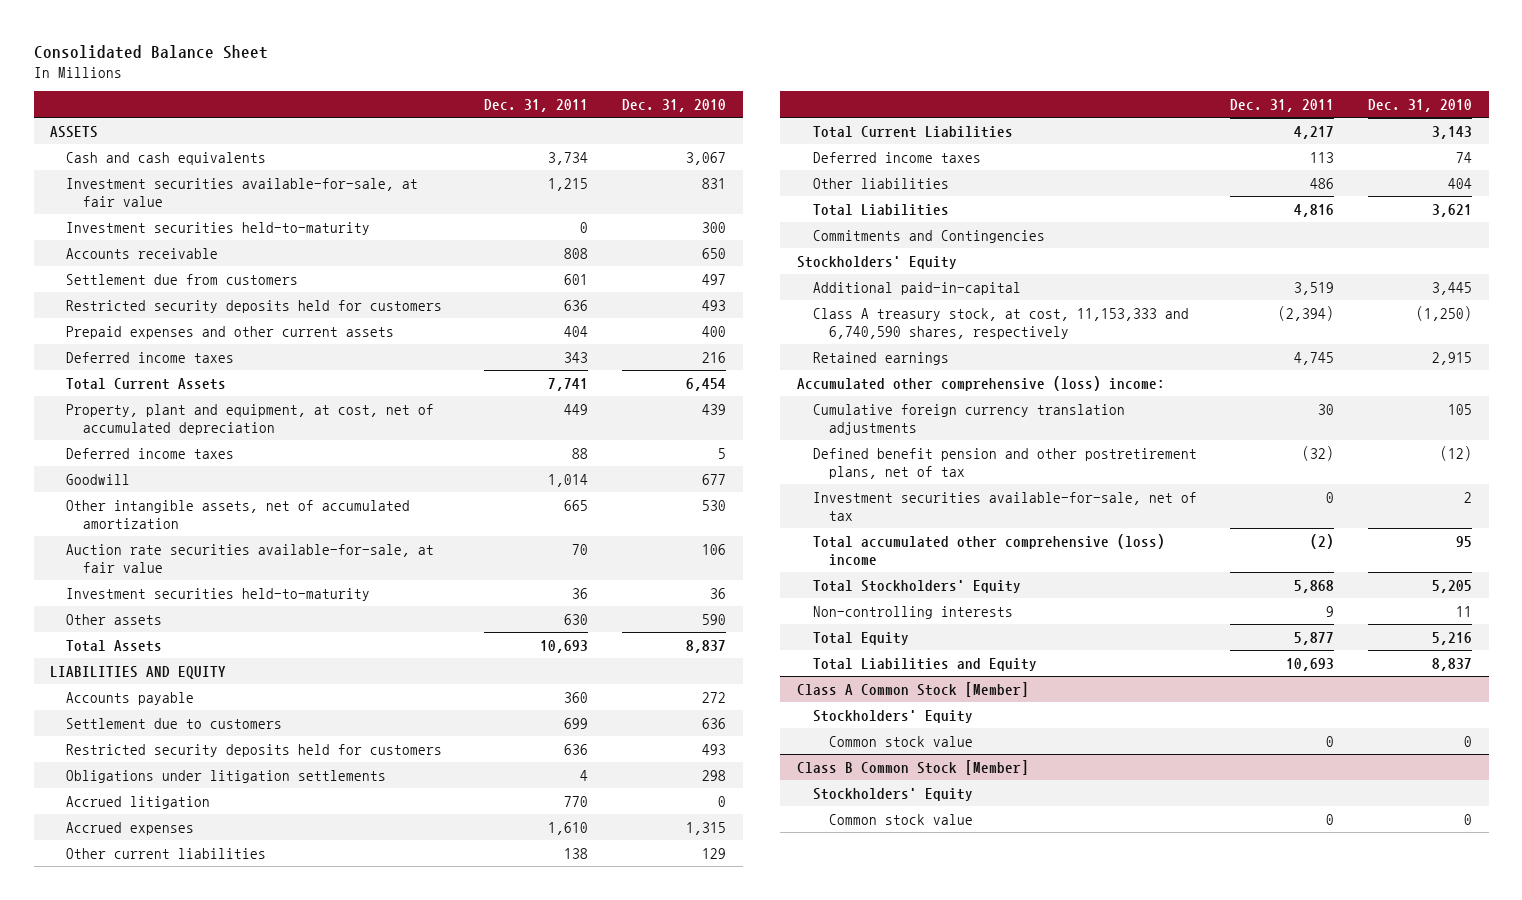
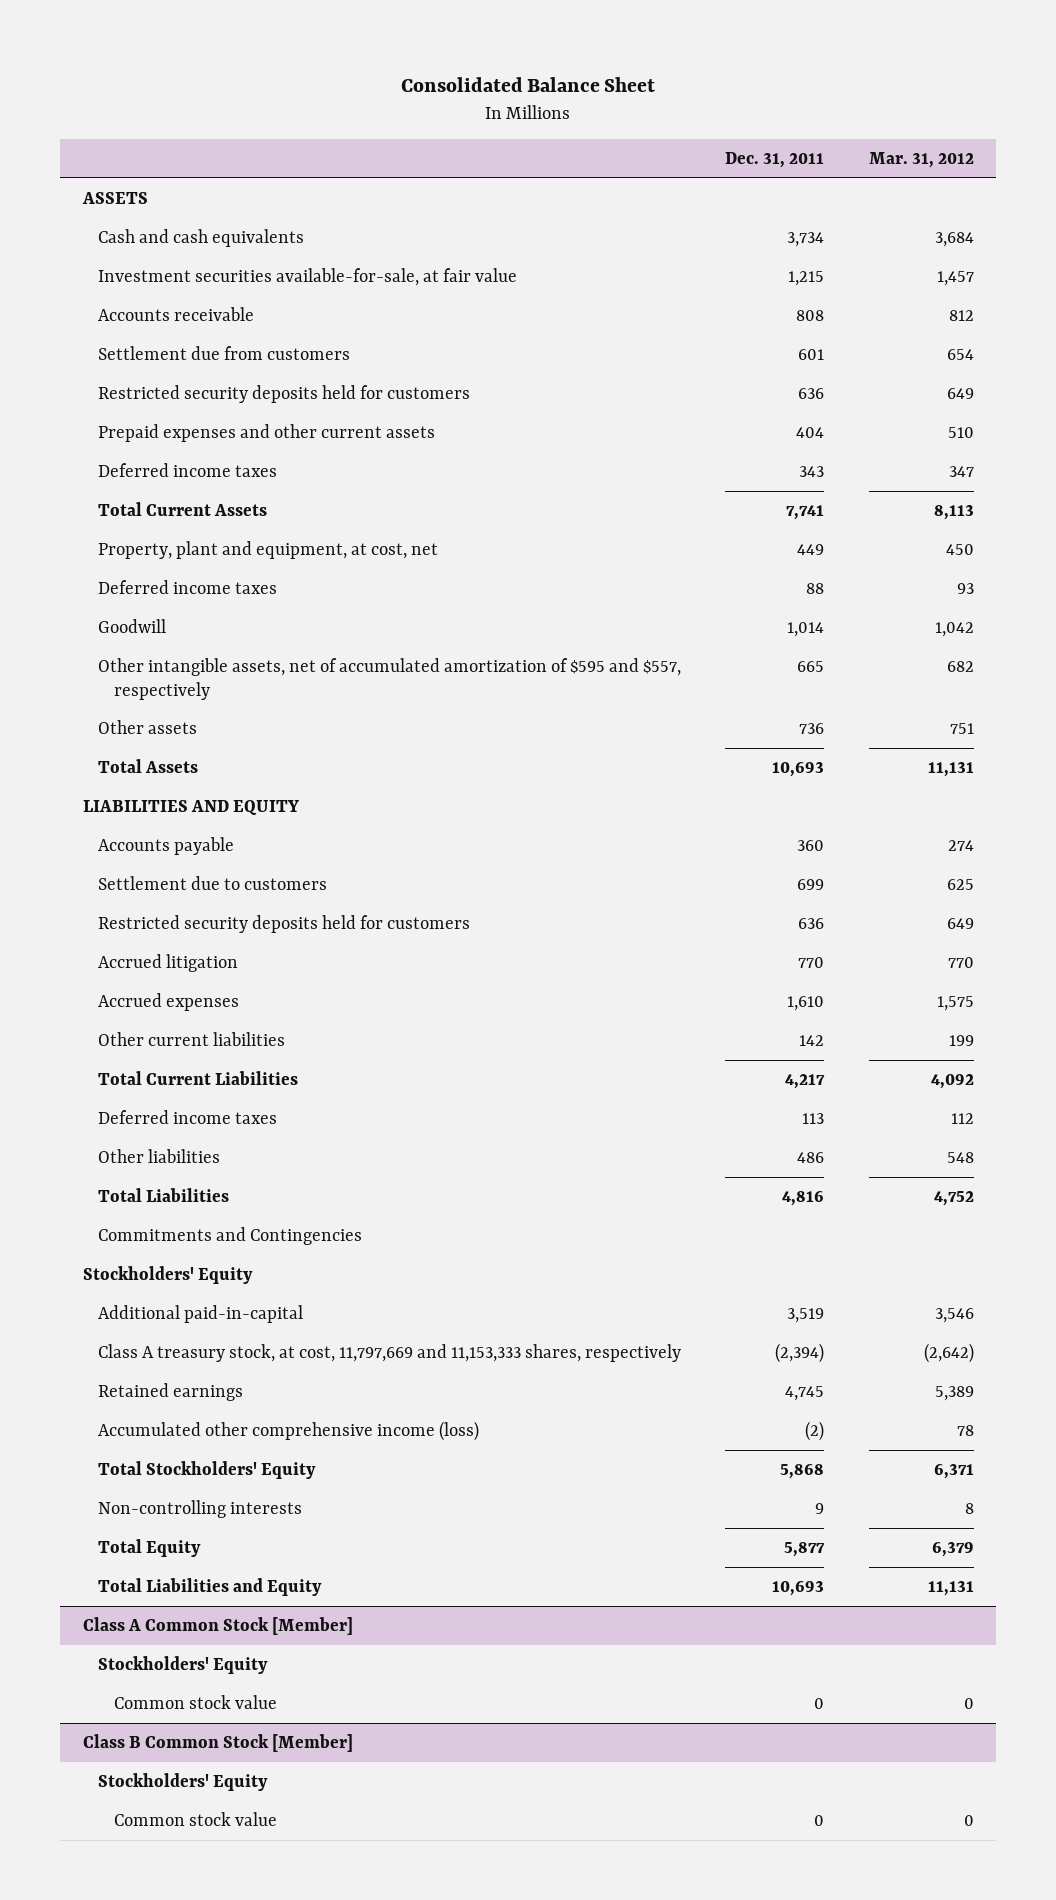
- | Dec. 31, 2011 | Dec. 31, 2010
+ | Dec. 31, 2011 | Mar. 31, 2012
- Investment securities held-to-maturity | 0 | 300
- Property, plant and equipment, at cost, net of accumulated depreciation | 449 | 439
+ Property, plant and equipment, at cost, net | 449 | 450
- Other intangible assets, net of accumulated amortization | 665 | 530
- Auction rate securities available-for-sale, at fair value | 70 | 106
- Investment securities held-to-maturity | 36 | 36
- Other assets | 630 | 590
+ Other intangible assets, net of accumulated amortization of $595 and $557, respectively | 665 | 682
+ Other assets | 736 | 751
- Obligations under litigation settlements | 4 | 298
- Other current liabilities | 138 | 129
+ Other current liabilities | 142 | 199
- Class A treasury stock, at cost, 11,153,333 and 6,740,590 shares, respectively | (2,394) | (1,250)
+ Class A treasury stock, at cost, 11,797,669 and 11,153,333 shares, respectively | (2,394) | (2,642)
- Accumulated other comprehensive (loss) income:
- Cumulative foreign currency translation adjustments | 30 | 105
- Defined benefit pension and other postretirement plans, net of tax | (32) | (12)
- Investment securities available-for-sale, net of tax | 0 | 2
- Total accumulated other comprehensive (loss) income | (2) | 95
+ Accumulated other comprehensive income (loss) | (2) | 78

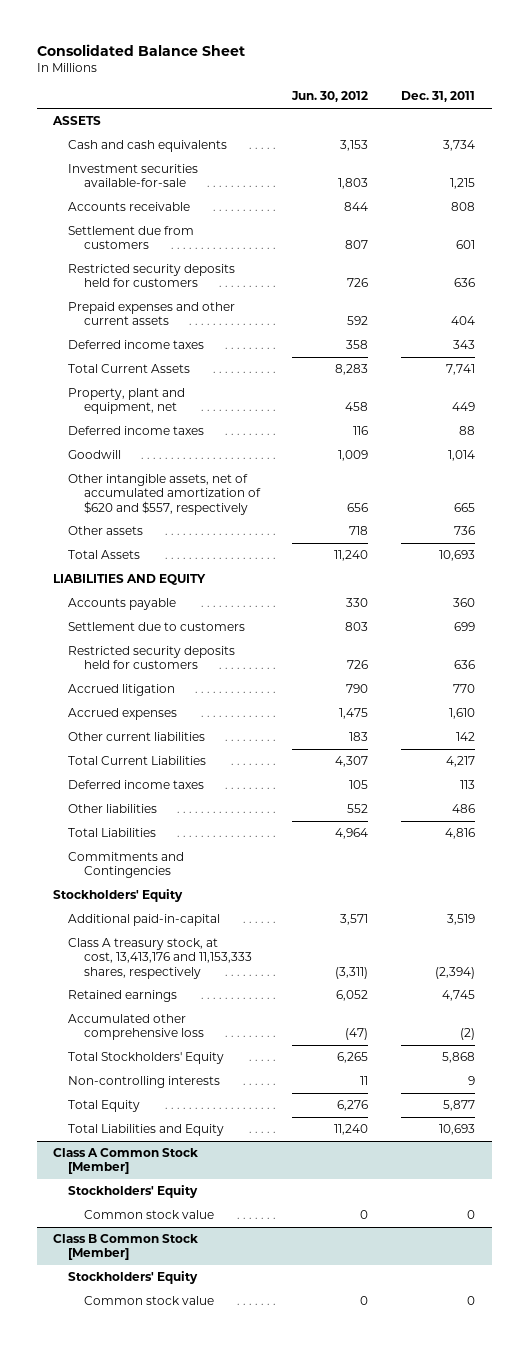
- | Dec. 31, 2011 | Mar. 31, 2012
+ | Jun. 30, 2012 | Dec. 31, 2011
- Investment securities available-for-sale, at fair value | 1,215 | 1,457
+ Investment securities available-for-sale | 1,803 | 1,215
- Property, plant and equipment, at cost, net | 449 | 450
+ Property, plant and equipment, net | 458 | 449
- Other intangible assets, net of accumulated amortization of $595 and $557, respectively | 665 | 682
+ Other intangible assets, net of accumulated amortization of $620 and $557, respectively | 656 | 665
- Class A treasury stock, at cost, 11,797,669 and 11,153,333 shares, respectively | (2,394) | (2,642)
+ Class A treasury stock, at cost, 13,413,176 and 11,153,333 shares, respectively | (3,311) | (2,394)
- Accumulated other comprehensive income (loss) | (2) | 78
+ Accumulated other comprehensive loss | (47) | (2)

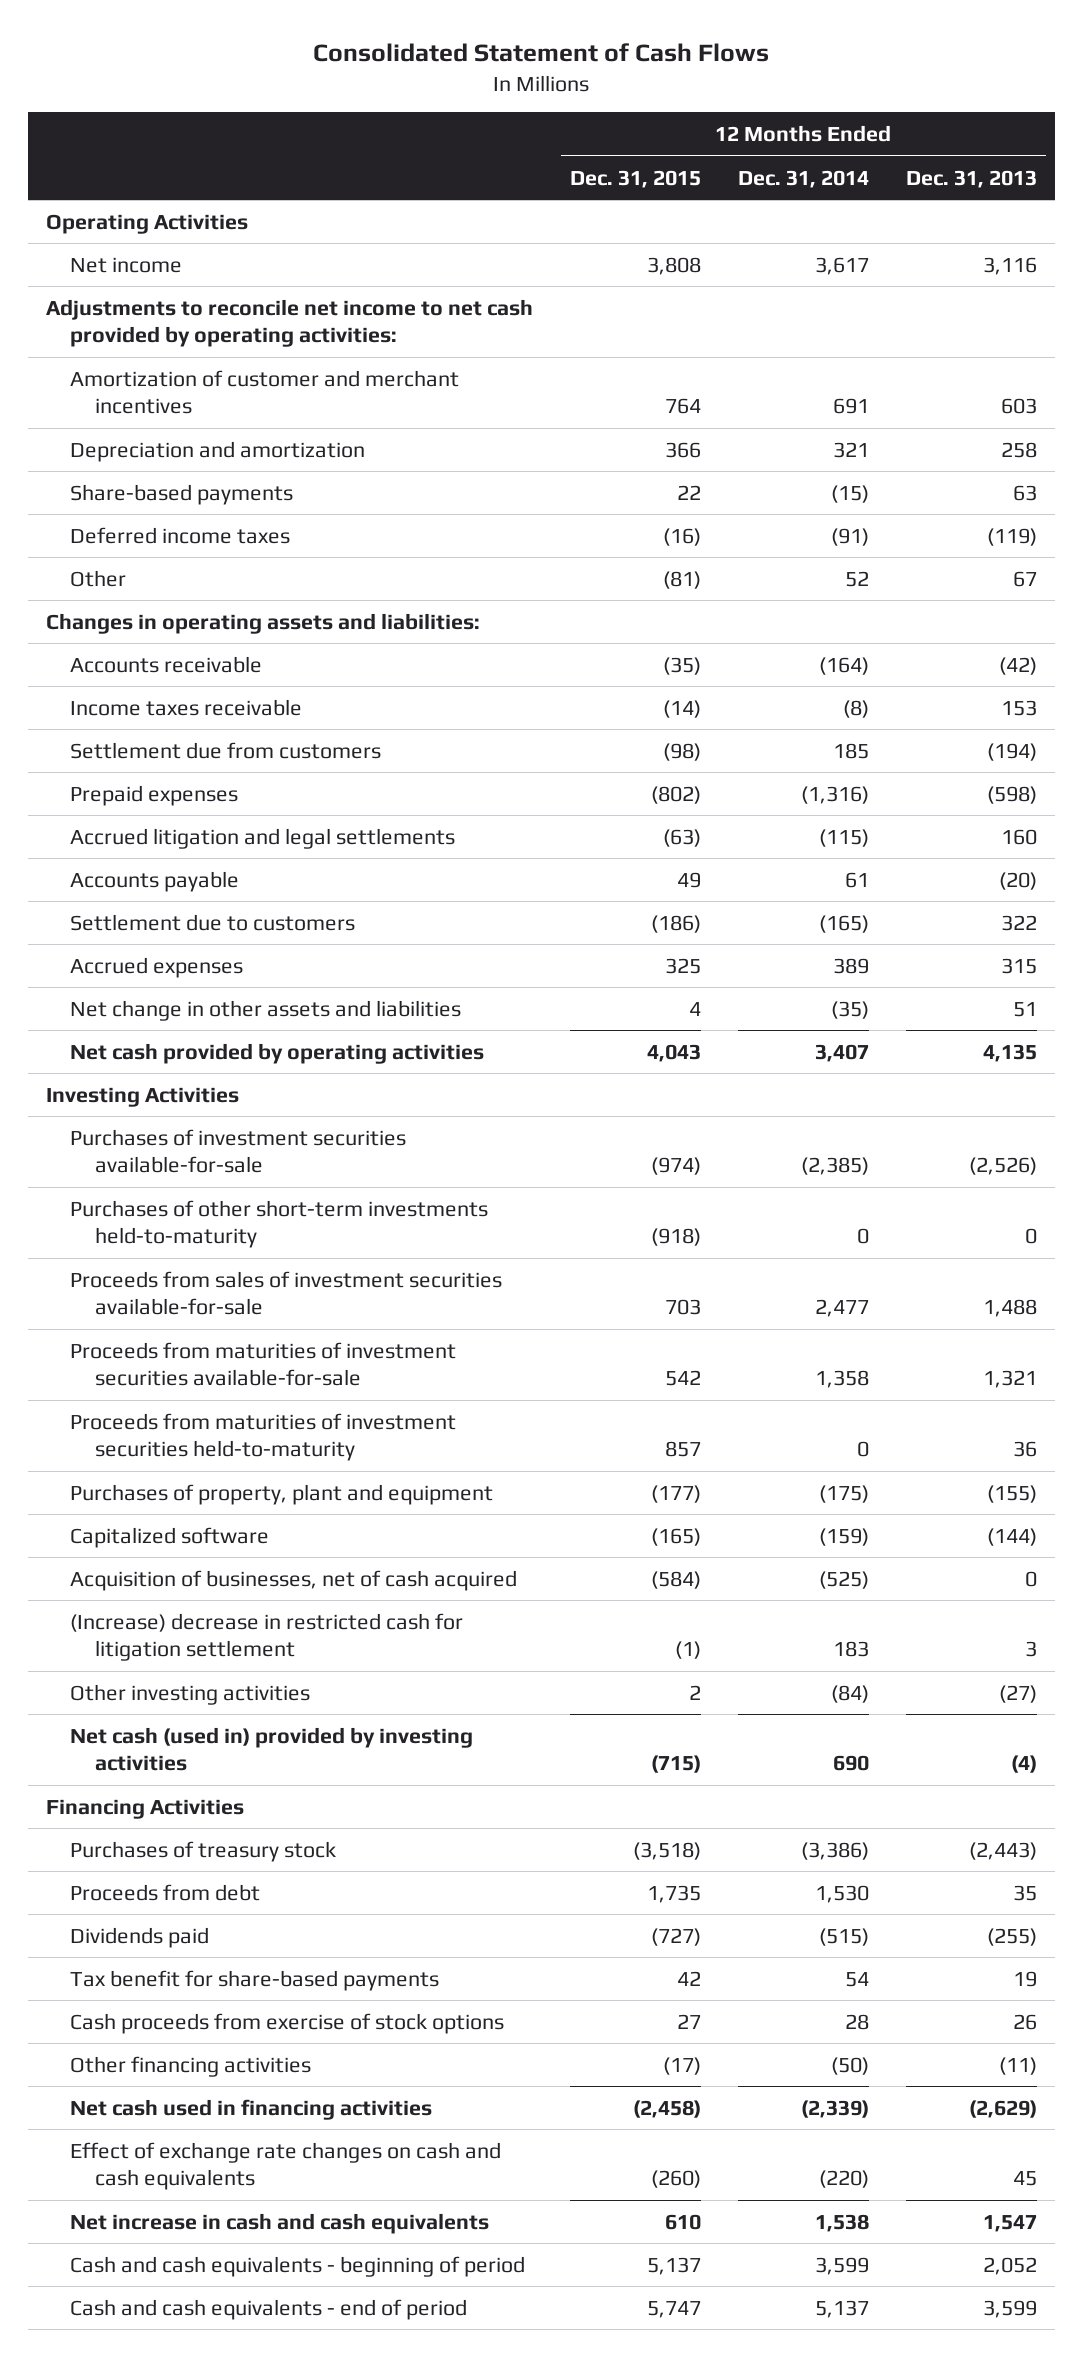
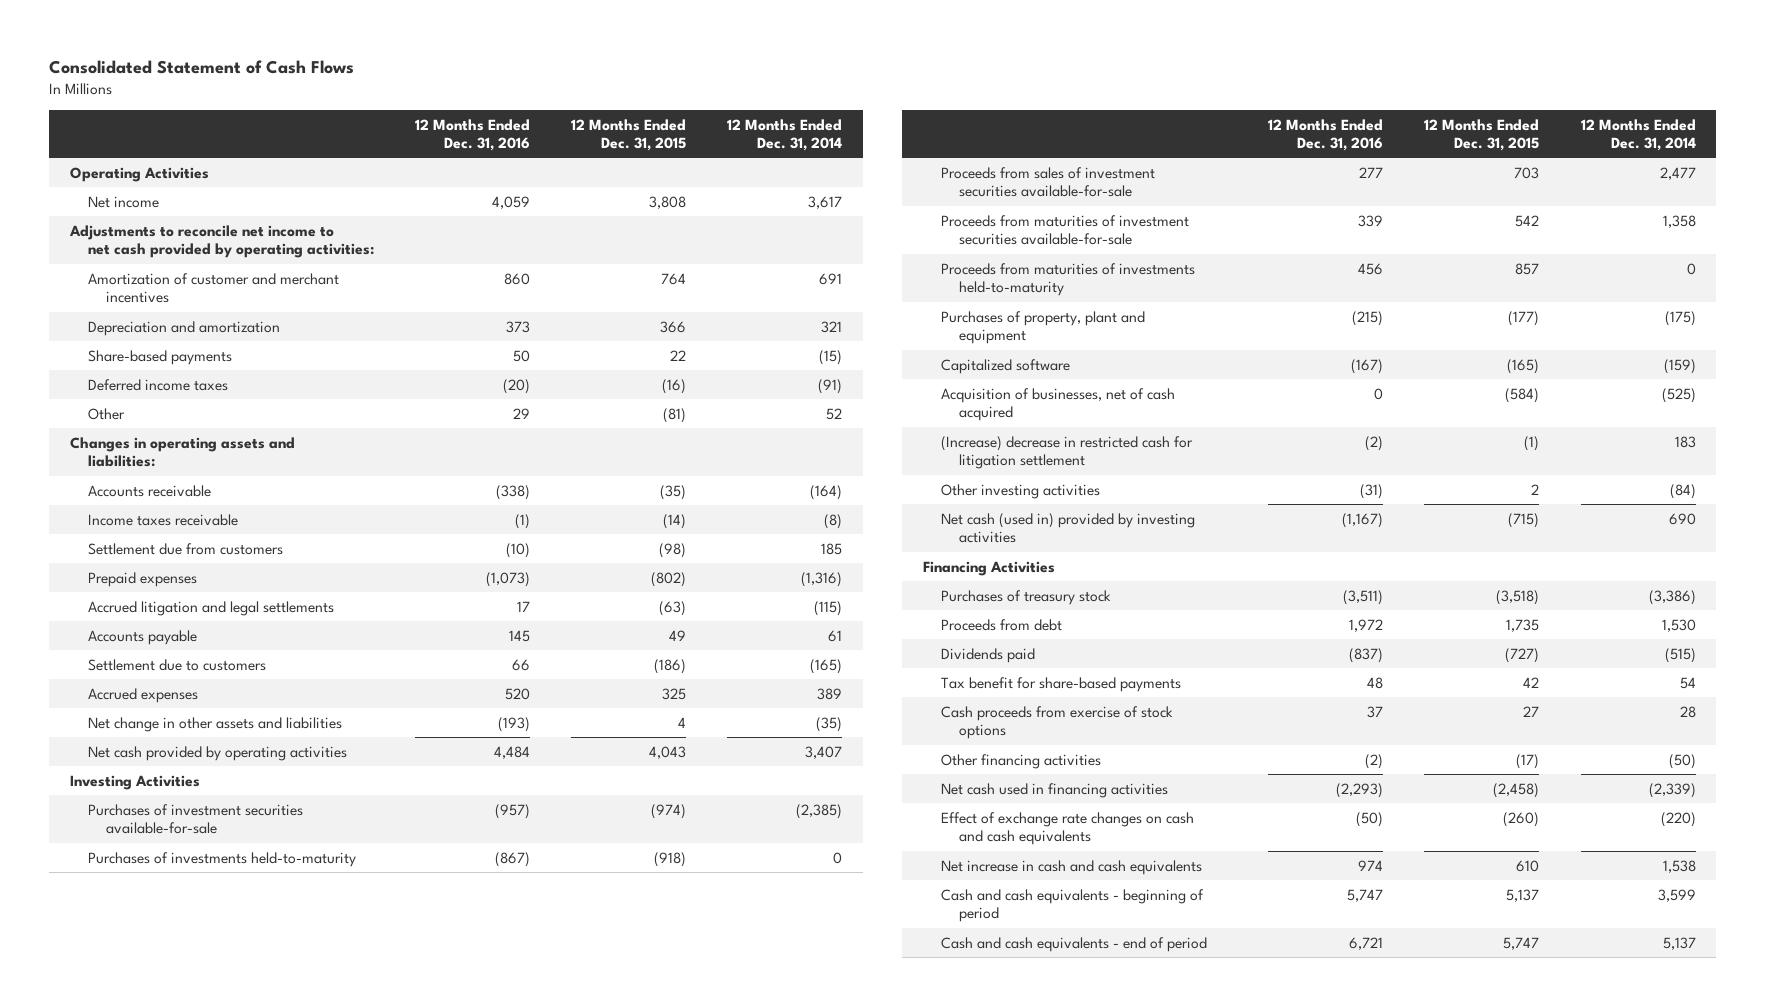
- | 12 Months Ended Dec. 31, 2015 | 12 Months Ended Dec. 31, 2014 | 12 Months Ended Dec. 31, 2013
+ | 12 Months Ended Dec. 31, 2016 | 12 Months Ended Dec. 31, 2015 | 12 Months Ended Dec. 31, 2014
- Purchases of other short-term investments held-to-maturity | (918) | 0 | 0
+ Purchases of investments held-to-maturity | (867) | (918) | 0
- Proceeds from maturities of investment securities held-to-maturity | 857 | 0 | 36
+ Proceeds from maturities of investments held-to-maturity | 456 | 857 | 0

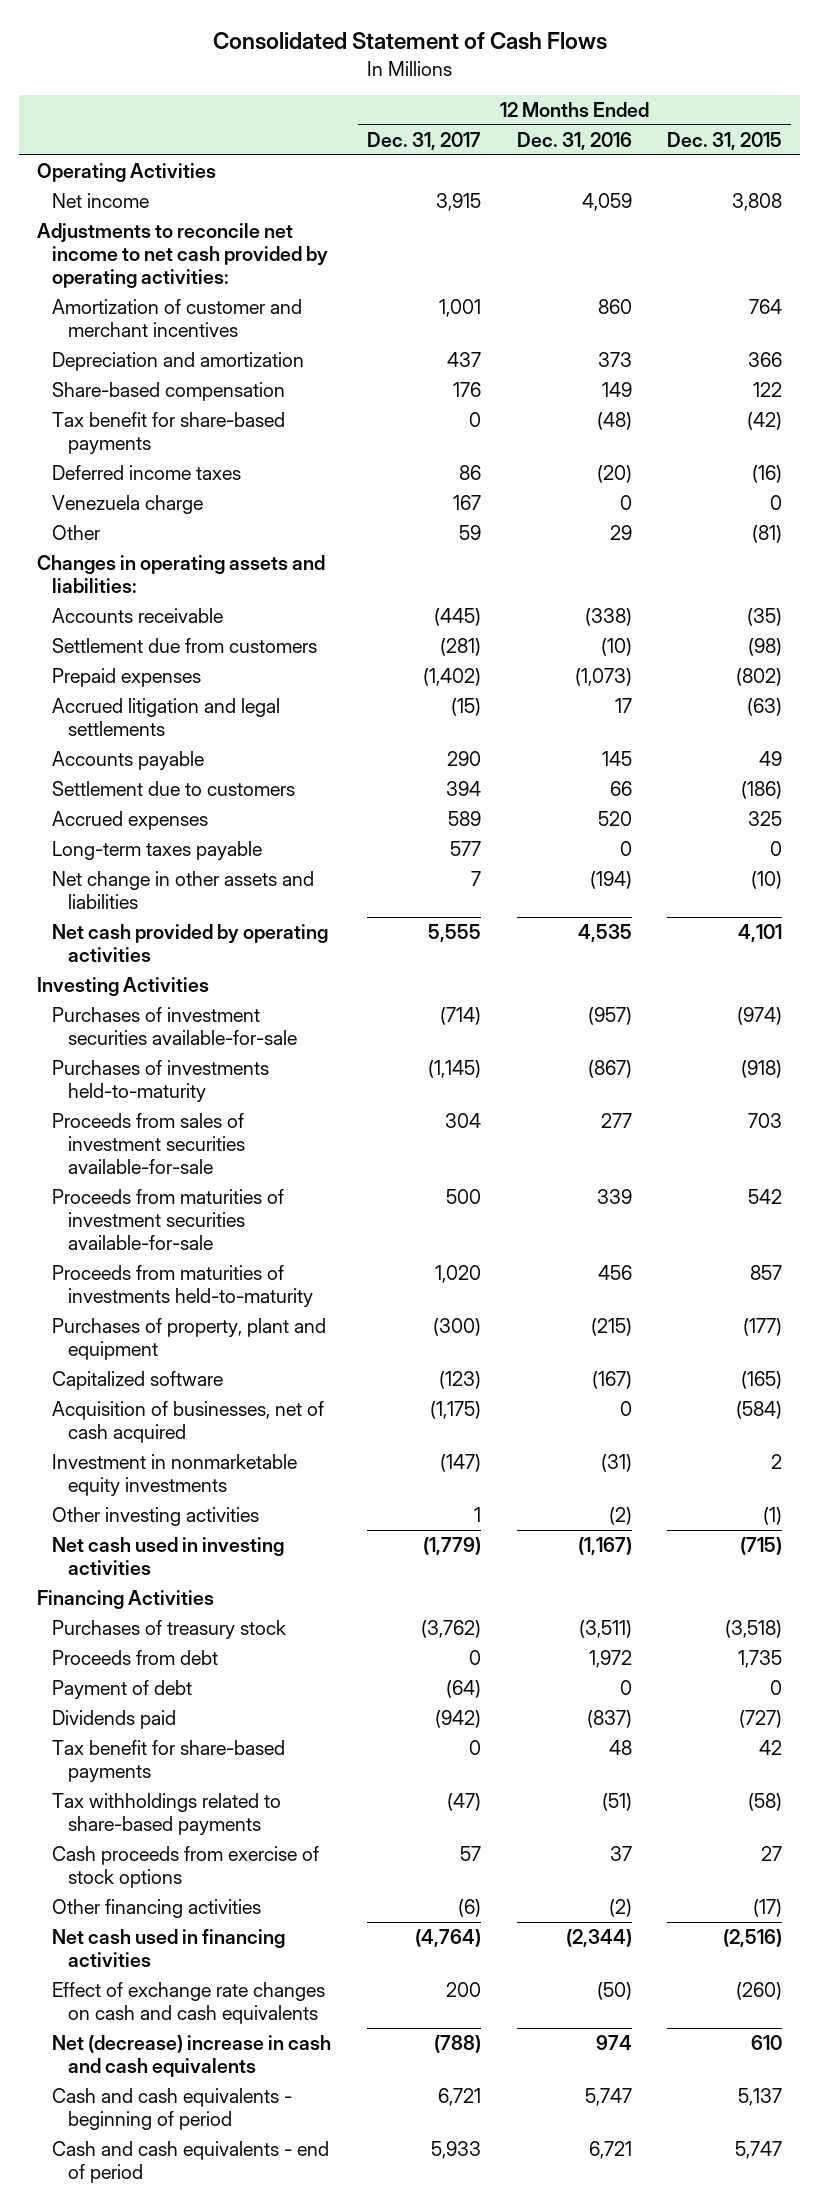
- | 12 Months Ended Dec. 31, 2016 | 12 Months Ended Dec. 31, 2015 | 12 Months Ended Dec. 31, 2014
+ | 12 Months Ended Dec. 31, 2017 | 12 Months Ended Dec. 31, 2016 | 12 Months Ended Dec. 31, 2015
- Share-based payments | 50 | 22 | (15)
+ Share-based compensation | 176 | 149 | 122
+ Tax benefit for share-based payments | 0 | (48) | (42)
+ Venezuela charge | 167 | 0 | 0
- Income taxes receivable | (1) | (14) | (8)
- Net change in other assets and liabilities | (193) | 4 | (35)
- Net cash provided by operating activities | 4,484 | 4,043 | 3,407
+ Long-term taxes payable | 577 | 0 | 0
+ Net change in other assets and liabilities | 7 | (194) | (10)
+ Net cash provided by operating activities | 5,555 | 4,535 | 4,101
- (Increase) decrease in restricted cash for litigation settlement | (2) | (1) | 183
- Other investing activities | (31) | 2 | (84)
- Net cash (used in) provided by investing activities | (1,167) | (715) | 690
+ Investment in nonmarketable equity investments | (147) | (31) | 2
+ Other investing activities | 1 | (2) | (1)
+ Net cash used in investing activities | (1,779) | (1,167) | (715)
+ Payment of debt | (64) | 0 | 0
+ Tax withholdings related to share-based payments | (47) | (51) | (58)
- Net cash used in financing activities | (2,293) | (2,458) | (2,339)
+ Net cash used in financing activities | (4,764) | (2,344) | (2,516)
- Net increase in cash and cash equivalents | 974 | 610 | 1,538
+ Net (decrease) increase in cash and cash equivalents | (788) | 974 | 610

